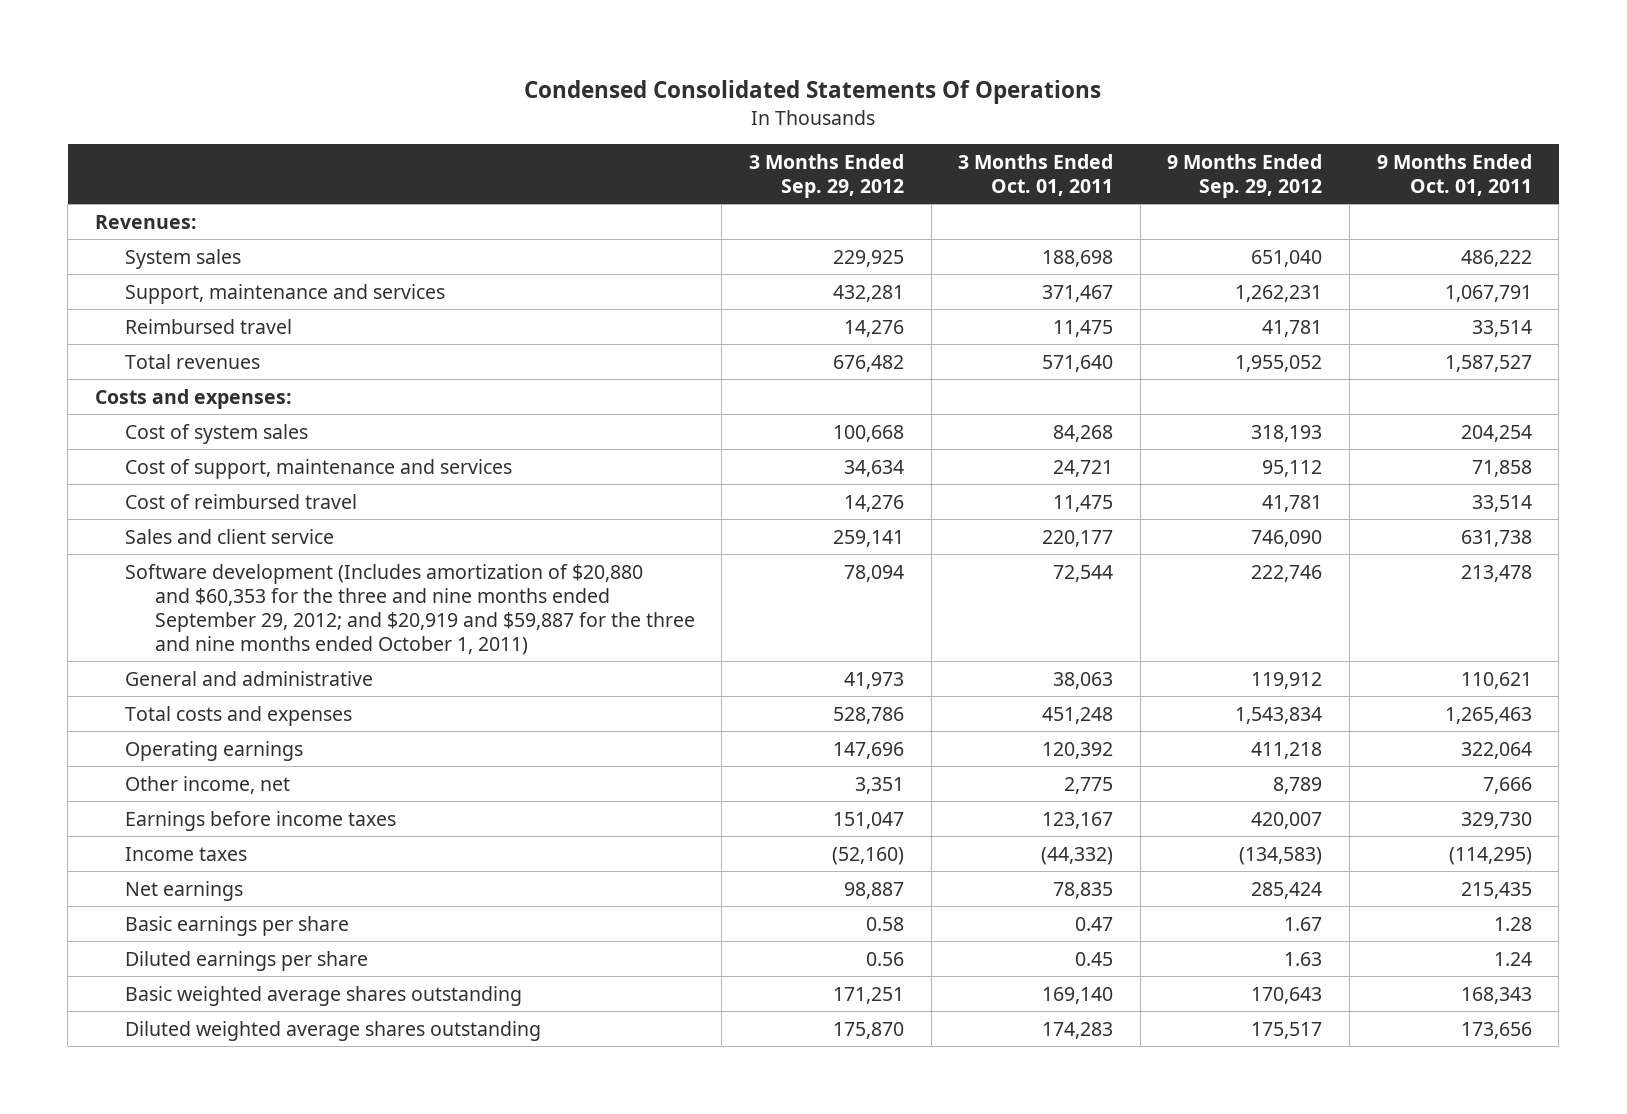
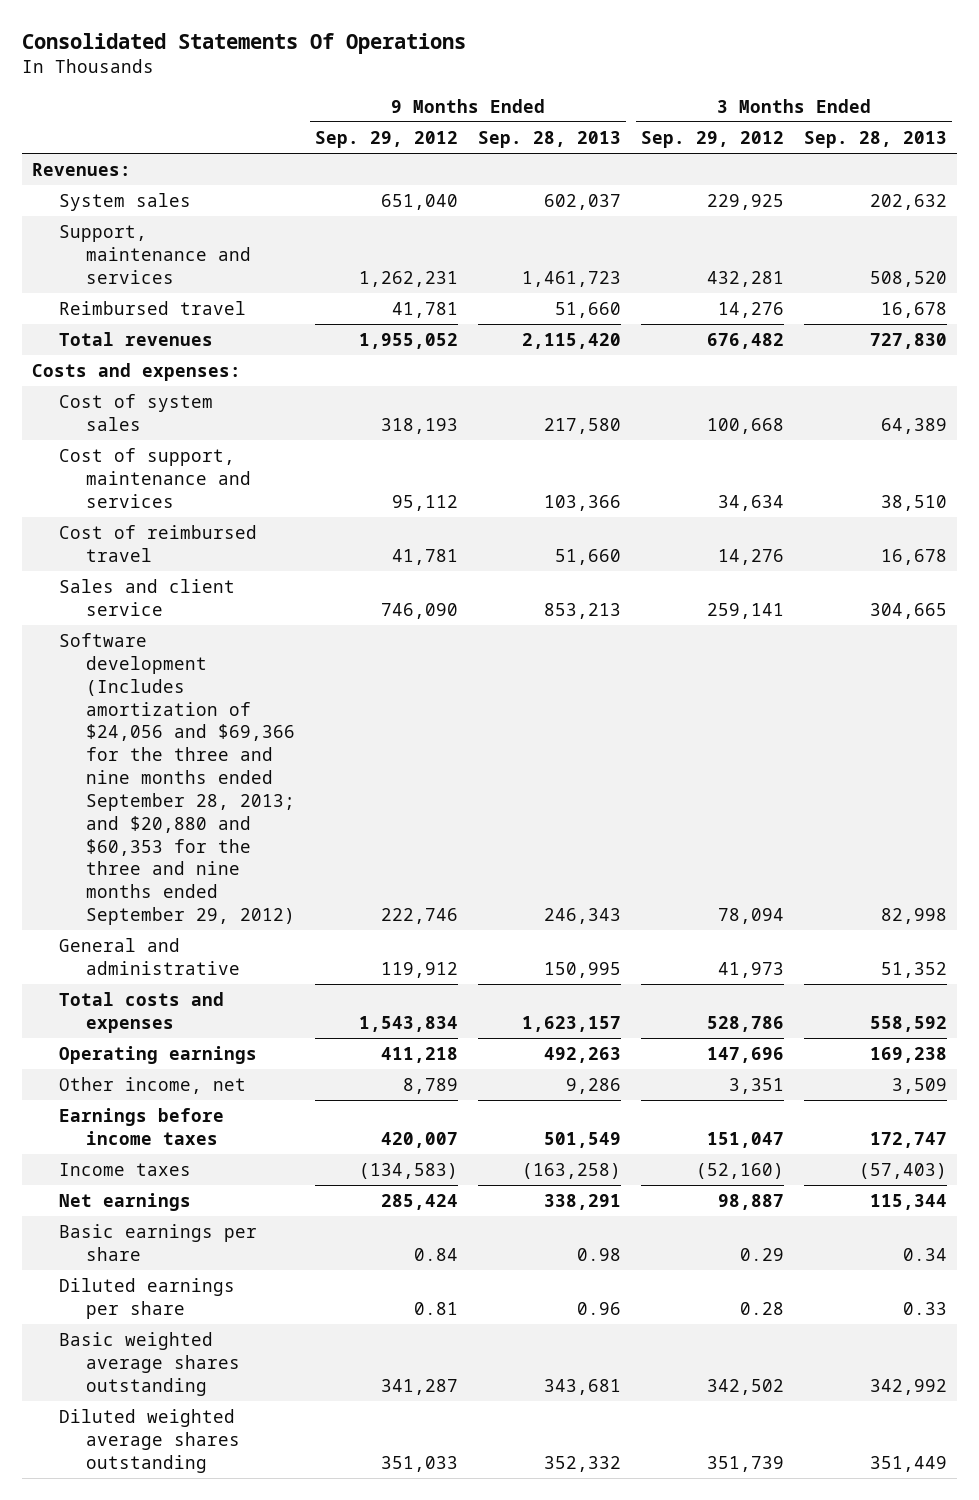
- Condensed Consolidated Statements Of Operations
+ Consolidated Statements Of Operations
- | 3 Months Ended Sep. 29, 2012 | 3 Months Ended Oct. 01, 2011 | 9 Months Ended Sep. 29, 2012 | 9 Months Ended Oct. 01, 2011
+ | 9 Months Ended Sep. 29, 2012 | 9 Months Ended Sep. 28, 2013 | 3 Months Ended Sep. 29, 2012 | 3 Months Ended Sep. 28, 2013
- Software development (Includes amortization of $20,880 and $60,353 for the three and nine months ended September 29, 2012; and $20,919 and $59,887 for the three and nine months ended October 1, 2011) | 78,094 | 72,544 | 222,746 | 213,478
+ Software development (Includes amortization of $24,056 and $69,366 for the three and nine months ended September 28, 2013; and $20,880 and $60,353 for the three and nine months ended September 29, 2012) | 222,746 | 246,343 | 78,094 | 82,998
- Basic earnings per share | 0.58 | 0.47 | 1.67 | 1.28
- Diluted earnings per share | 0.56 | 0.45 | 1.63 | 1.24
- Basic weighted average shares outstanding | 171,251 | 169,140 | 170,643 | 168,343
- Diluted weighted average shares outstanding | 175,870 | 174,283 | 175,517 | 173,656
+ Basic earnings per share | 0.84 | 0.98 | 0.29 | 0.34
+ Diluted earnings per share | 0.81 | 0.96 | 0.28 | 0.33
+ Basic weighted average shares outstanding | 341,287 | 343,681 | 342,502 | 342,992
+ Diluted weighted average shares outstanding | 351,033 | 352,332 | 351,739 | 351,449

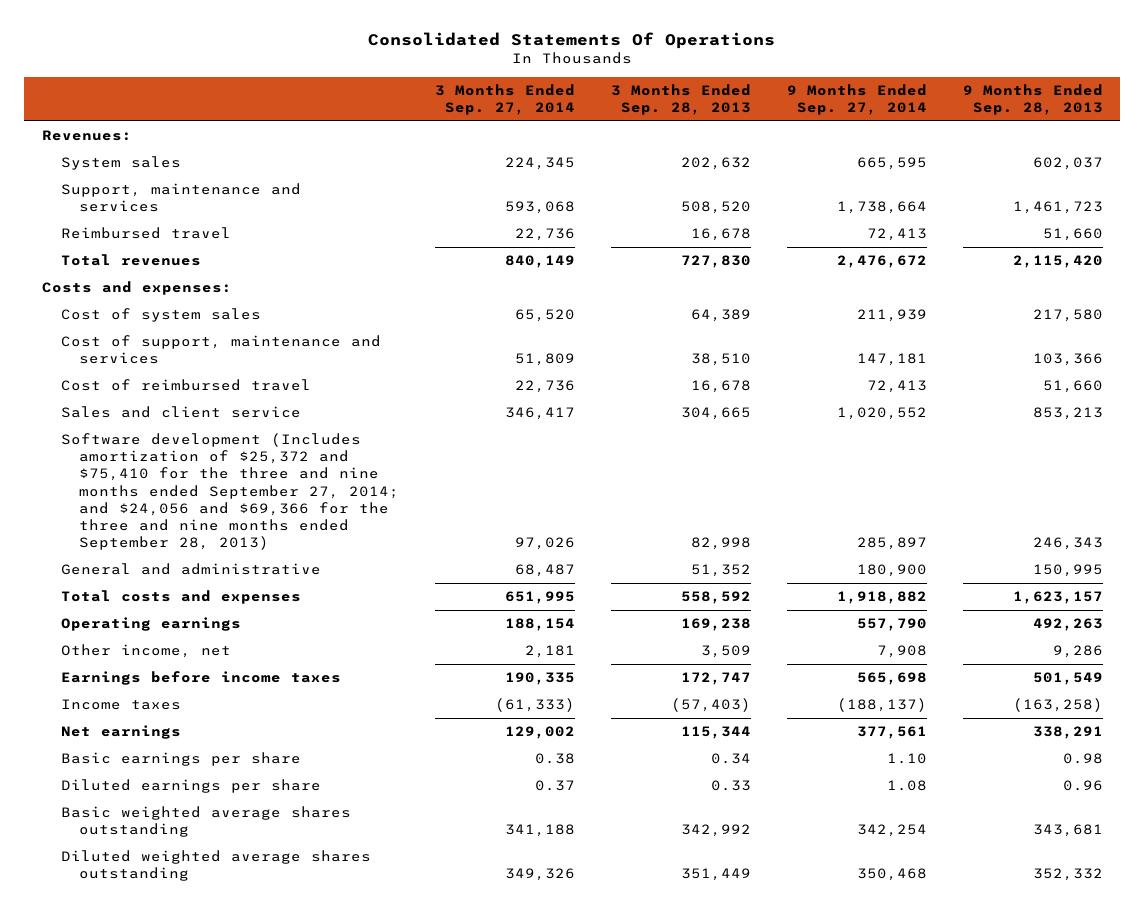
- | 9 Months Ended Sep. 29, 2012 | 9 Months Ended Sep. 28, 2013 | 3 Months Ended Sep. 29, 2012 | 3 Months Ended Sep. 28, 2013
+ | 3 Months Ended Sep. 27, 2014 | 3 Months Ended Sep. 28, 2013 | 9 Months Ended Sep. 27, 2014 | 9 Months Ended Sep. 28, 2013
- Software development (Includes amortization of $24,056 and $69,366 for the three and nine months ended September 28, 2013; and $20,880 and $60,353 for the three and nine months ended September 29, 2012) | 222,746 | 246,343 | 78,094 | 82,998
+ Software development (Includes amortization of $25,372 and $75,410 for the three and nine months ended September 27, 2014; and $24,056 and $69,366 for the three and nine months ended September 28, 2013) | 97,026 | 82,998 | 285,897 | 246,343

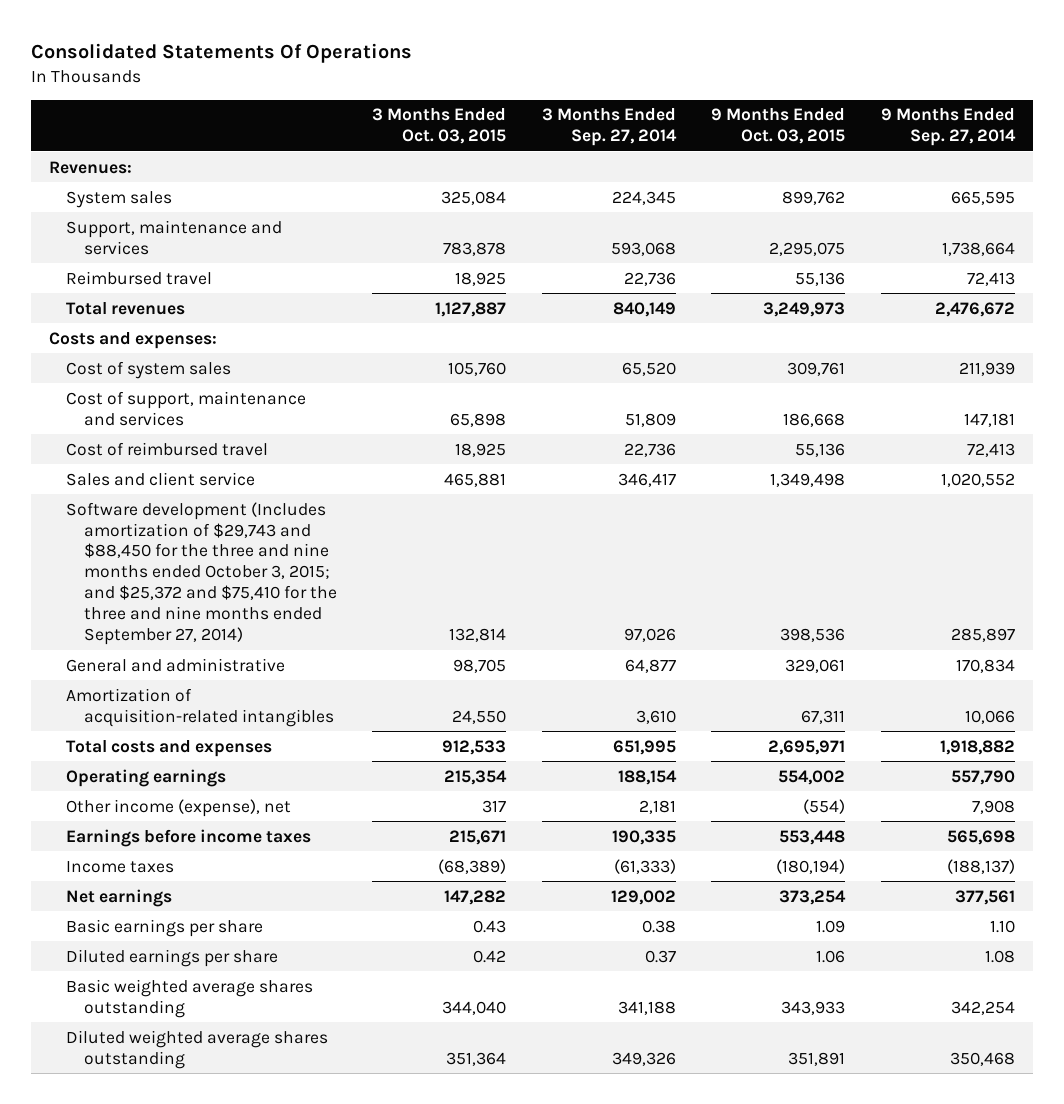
- | 3 Months Ended Sep. 27, 2014 | 3 Months Ended Sep. 28, 2013 | 9 Months Ended Sep. 27, 2014 | 9 Months Ended Sep. 28, 2013
+ | 3 Months Ended Oct. 03, 2015 | 3 Months Ended Sep. 27, 2014 | 9 Months Ended Oct. 03, 2015 | 9 Months Ended Sep. 27, 2014
- Software development (Includes amortization of $25,372 and $75,410 for the three and nine months ended September 27, 2014; and $24,056 and $69,366 for the three and nine months ended September 28, 2013) | 97,026 | 82,998 | 285,897 | 246,343
- General and administrative | 68,487 | 51,352 | 180,900 | 150,995
+ Software development (Includes amortization of $29,743 and $88,450 for the three and nine months ended October 3, 2015; and $25,372 and $75,410 for the three and nine months ended September 27, 2014) | 132,814 | 97,026 | 398,536 | 285,897
+ General and administrative | 98,705 | 64,877 | 329,061 | 170,834
+ Amortization of acquisition-related intangibles | 24,550 | 3,610 | 67,311 | 10,066
- Other income, net | 2,181 | 3,509 | 7,908 | 9,286
+ Other income (expense), net | 317 | 2,181 | (554) | 7,908

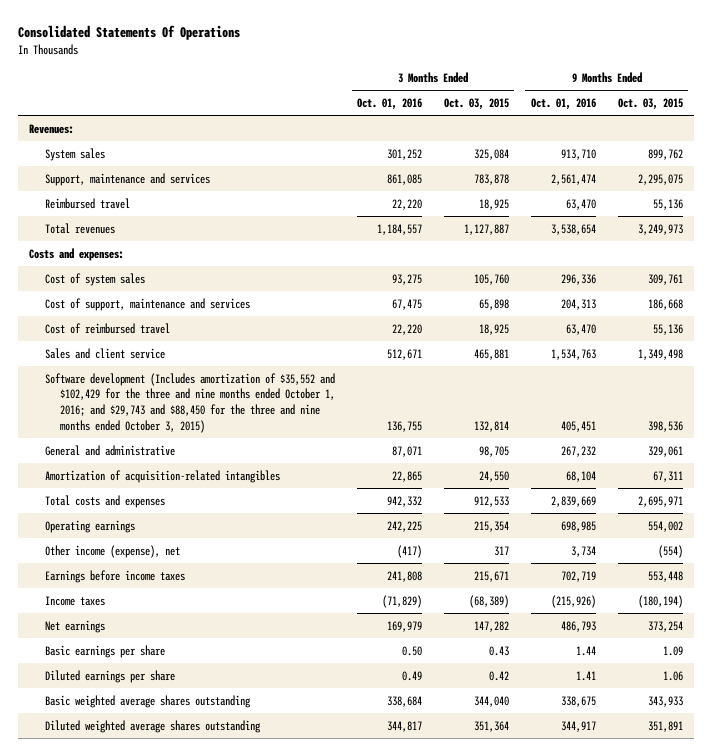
- | 3 Months Ended Oct. 03, 2015 | 3 Months Ended Sep. 27, 2014 | 9 Months Ended Oct. 03, 2015 | 9 Months Ended Sep. 27, 2014
+ | 3 Months Ended Oct. 01, 2016 | 3 Months Ended Oct. 03, 2015 | 9 Months Ended Oct. 01, 2016 | 9 Months Ended Oct. 03, 2015
- Software development (Includes amortization of $29,743 and $88,450 for the three and nine months ended October 3, 2015; and $25,372 and $75,410 for the three and nine months ended September 27, 2014) | 132,814 | 97,026 | 398,536 | 285,897
+ Software development (Includes amortization of $35,552 and $102,429 for the three and nine months ended October 1, 2016; and $29,743 and $88,450 for the three and nine months ended October 3, 2015) | 136,755 | 132,814 | 405,451 | 398,536

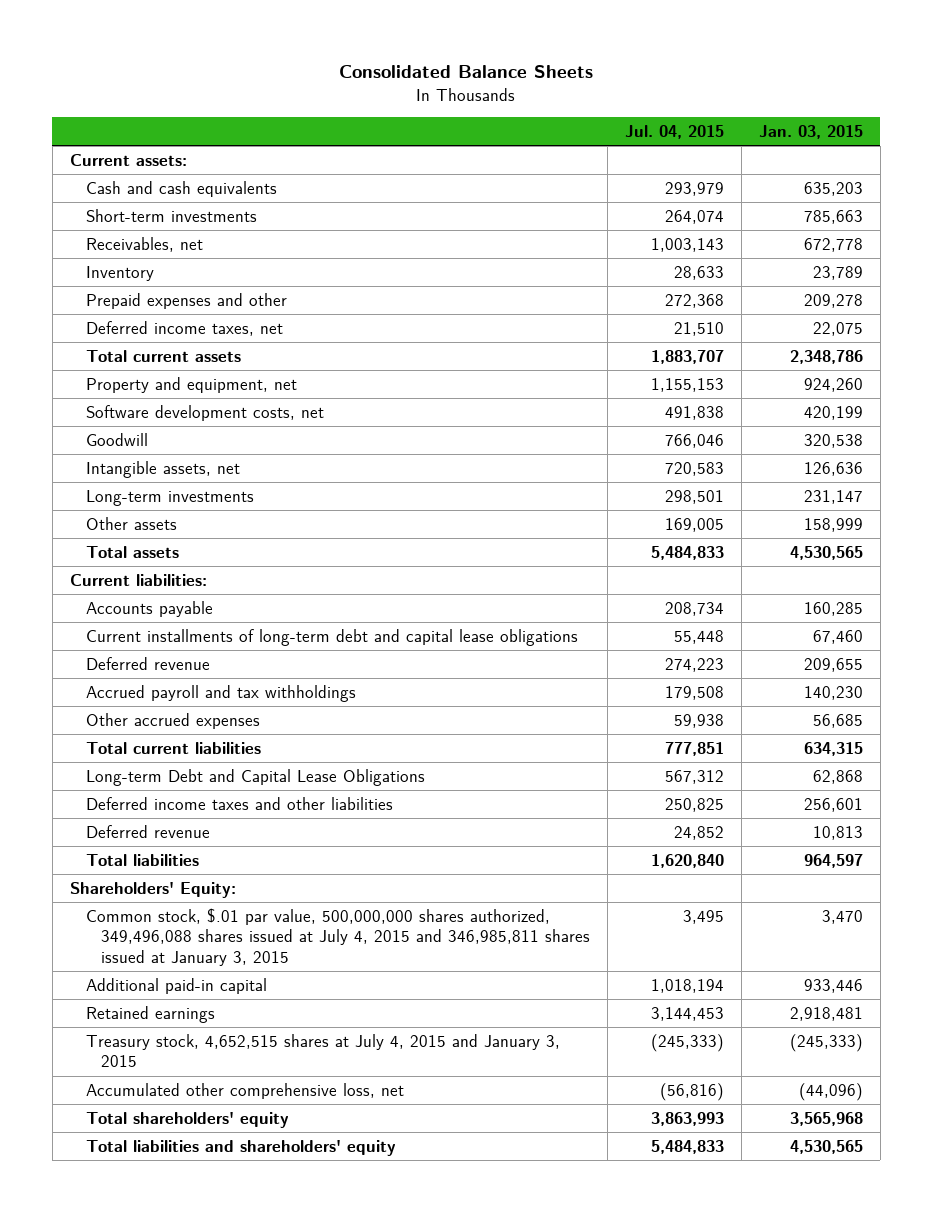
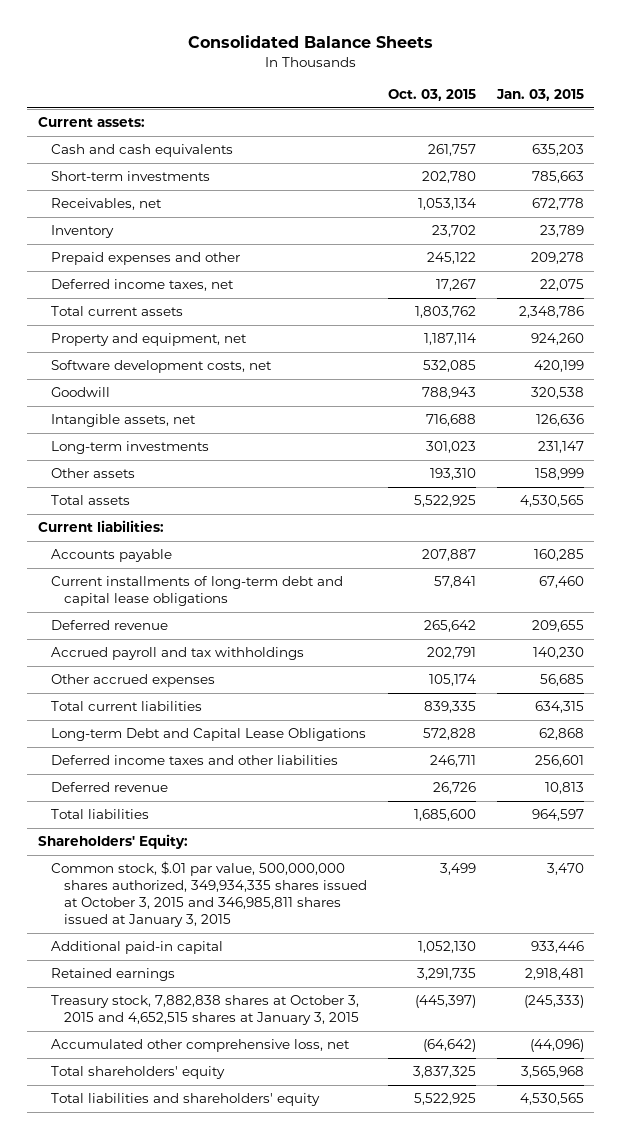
- | Jul. 04, 2015 | Jan. 03, 2015
+ | Oct. 03, 2015 | Jan. 03, 2015
- Common stock, $.01 par value, 500,000,000 shares authorized, 349,496,088 shares issued at July 4, 2015 and 346,985,811 shares issued at January 3, 2015 | 3,495 | 3,470
+ Common stock, $.01 par value, 500,000,000 shares authorized, 349,934,335 shares issued at October 3, 2015 and 346,985,811 shares issued at January 3, 2015 | 3,499 | 3,470
- Treasury stock, 4,652,515 shares at July 4, 2015 and January 3, 2015 | (245,333) | (245,333)
+ Treasury stock, 7,882,838 shares at October 3, 2015 and 4,652,515 shares at January 3, 2015 | (445,397) | (245,333)

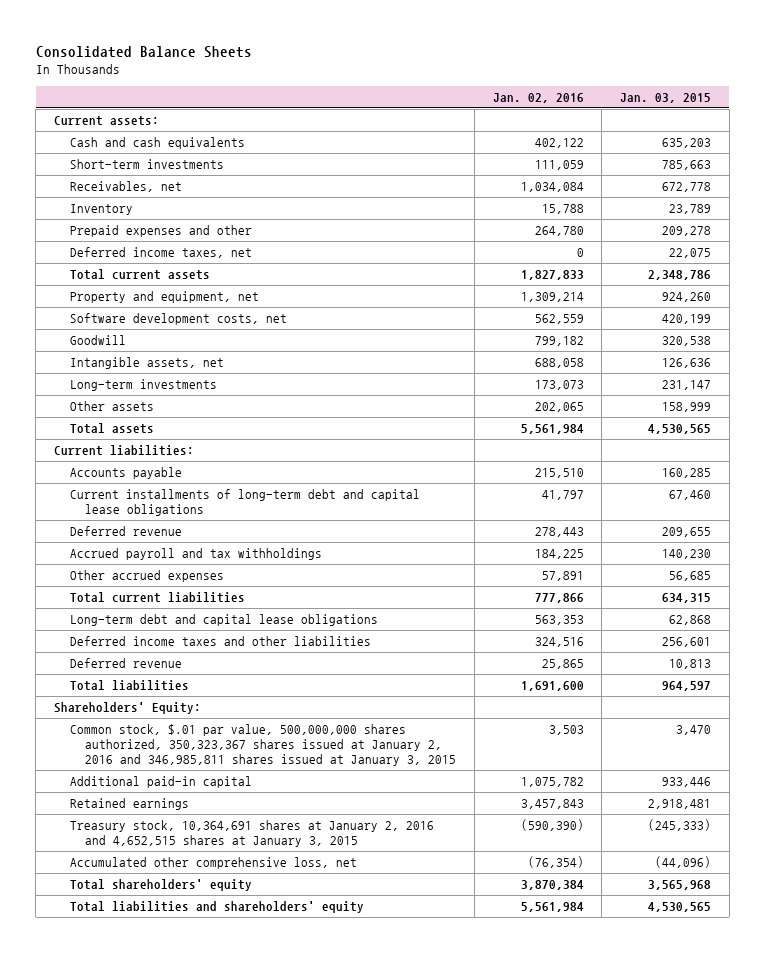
- | Oct. 03, 2015 | Jan. 03, 2015
+ | Jan. 02, 2016 | Jan. 03, 2015
- Long-term Debt and Capital Lease Obligations | 572,828 | 62,868
+ Long-term debt and capital lease obligations | 563,353 | 62,868
- Common stock, $.01 par value, 500,000,000 shares authorized, 349,934,335 shares issued at October 3, 2015 and 346,985,811 shares issued at January 3, 2015 | 3,499 | 3,470
+ Common stock, $.01 par value, 500,000,000 shares authorized, 350,323,367 shares issued at January 2, 2016 and 346,985,811 shares issued at January 3, 2015 | 3,503 | 3,470
- Treasury stock, 7,882,838 shares at October 3, 2015 and 4,652,515 shares at January 3, 2015 | (445,397) | (245,333)
+ Treasury stock, 10,364,691 shares at January 2, 2016 and 4,652,515 shares at January 3, 2015 | (590,390) | (245,333)

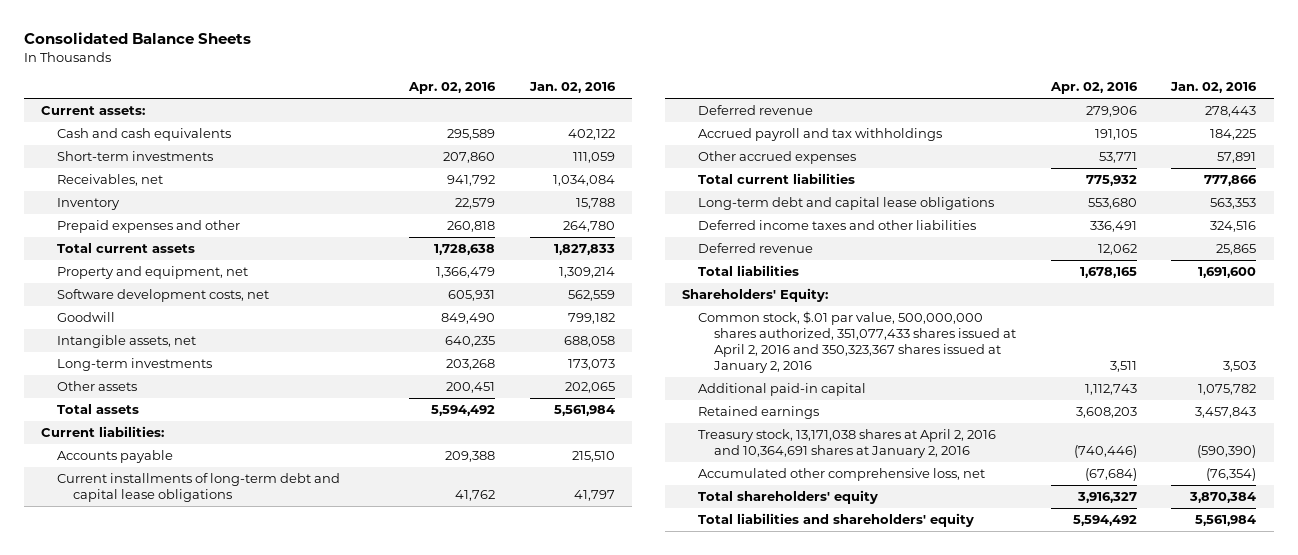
- | Jan. 02, 2016 | Jan. 03, 2015
+ | Apr. 02, 2016 | Jan. 02, 2016
- Deferred income taxes, net | 0 | 22,075
- Common stock, $.01 par value, 500,000,000 shares authorized, 350,323,367 shares issued at January 2, 2016 and 346,985,811 shares issued at January 3, 2015 | 3,503 | 3,470
+ Common stock, $.01 par value, 500,000,000 shares authorized, 351,077,433 shares issued at April 2, 2016 and 350,323,367 shares issued at January 2, 2016 | 3,511 | 3,503
- Treasury stock, 10,364,691 shares at January 2, 2016 and 4,652,515 shares at January 3, 2015 | (590,390) | (245,333)
+ Treasury stock, 13,171,038 shares at April 2, 2016 and 10,364,691 shares at January 2, 2016 | (740,446) | (590,390)

